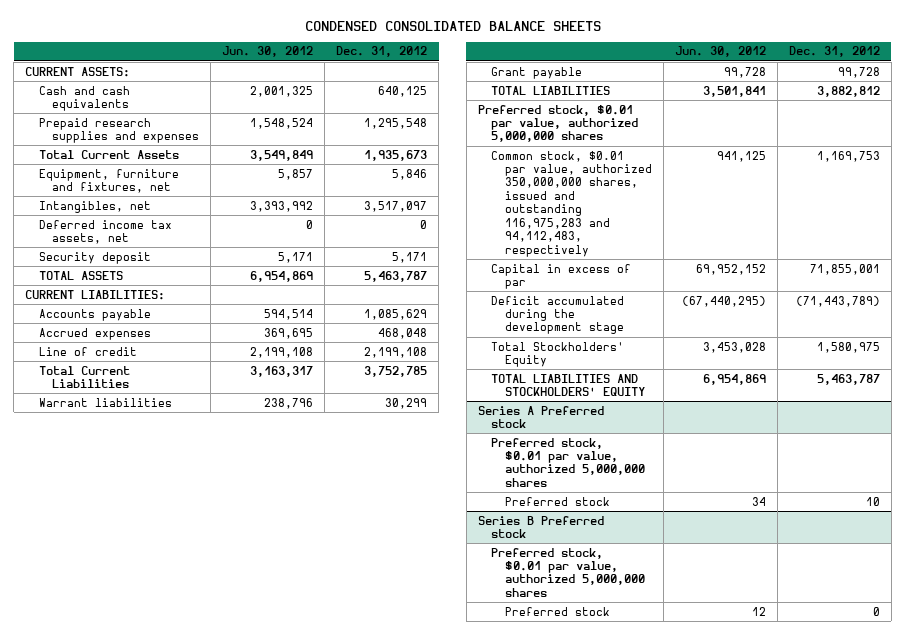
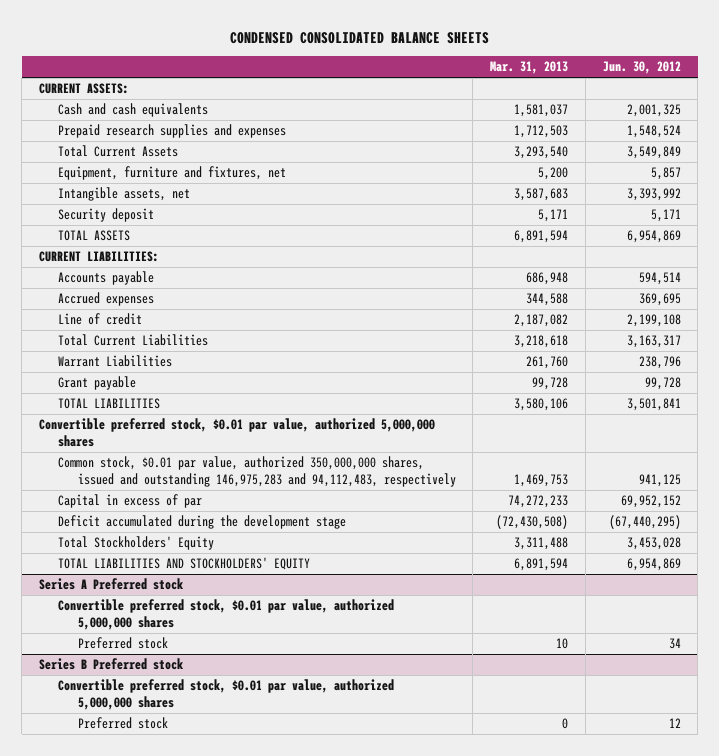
- | Jun. 30, 2012 | Dec. 31, 2012
+ | Mar. 31, 2013 | Jun. 30, 2012
- Intangibles, net | 3,393,992 | 3,517,097
- Deferred income tax assets, net | 0 | 0
+ Intangible assets, net | 3,587,683 | 3,393,992
- Warrant liabilities | 238,796 | 30,299
+ Warrant Liabilities | 261,760 | 238,796
- Preferred stock, $0.01 par value, authorized 5,000,000 shares
- Common stock, $0.01 par value, authorized 350,000,000 shares, issued and outstanding 116,975,283 and 94,112,483, respectively | 941,125 | 1,169,753
+ Convertible preferred stock, $0.01 par value, authorized 5,000,000 shares
+ Common stock, $0.01 par value, authorized 350,000,000 shares, issued and outstanding 146,975,283 and 94,112,483, respectively | 1,469,753 | 941,125
@ Series A Preferred stock
- Preferred stock, $0.01 par value, authorized 5,000,000 shares
+ Convertible preferred stock, $0.01 par value, authorized 5,000,000 shares
@ Series B Preferred stock
- Preferred stock, $0.01 par value, authorized 5,000,000 shares
+ Convertible preferred stock, $0.01 par value, authorized 5,000,000 shares

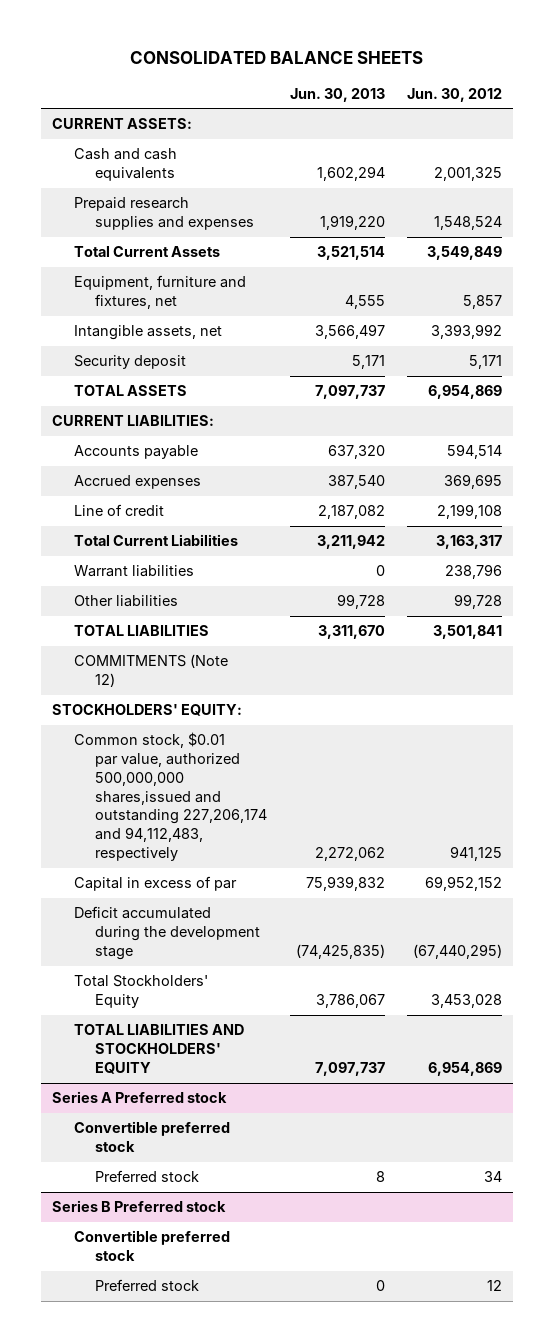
- CONDENSED CONSOLIDATED BALANCE SHEETS
+ CONSOLIDATED BALANCE SHEETS
- | Mar. 31, 2013 | Jun. 30, 2012
+ | Jun. 30, 2013 | Jun. 30, 2012
- Warrant Liabilities | 261,760 | 238,796
- Grant payable | 99,728 | 99,728
+ Warrant liabilities | 0 | 238,796
+ Other liabilities | 99,728 | 99,728
- Convertible preferred stock, $0.01 par value, authorized 5,000,000 shares
- Common stock, $0.01 par value, authorized 350,000,000 shares, issued and outstanding 146,975,283 and 94,112,483, respectively | 1,469,753 | 941,125
+ COMMITMENTS (Note 12)
+ STOCKHOLDERS' EQUITY:
+ Common stock, $0.01 par value, authorized 500,000,000 shares,issued and outstanding 227,206,174 and 94,112,483, respectively | 2,272,062 | 941,125
@ Series A Preferred stock
- Convertible preferred stock, $0.01 par value, authorized 5,000,000 shares
+ Convertible preferred stock
@ Series B Preferred stock
- Convertible preferred stock, $0.01 par value, authorized 5,000,000 shares
+ Convertible preferred stock

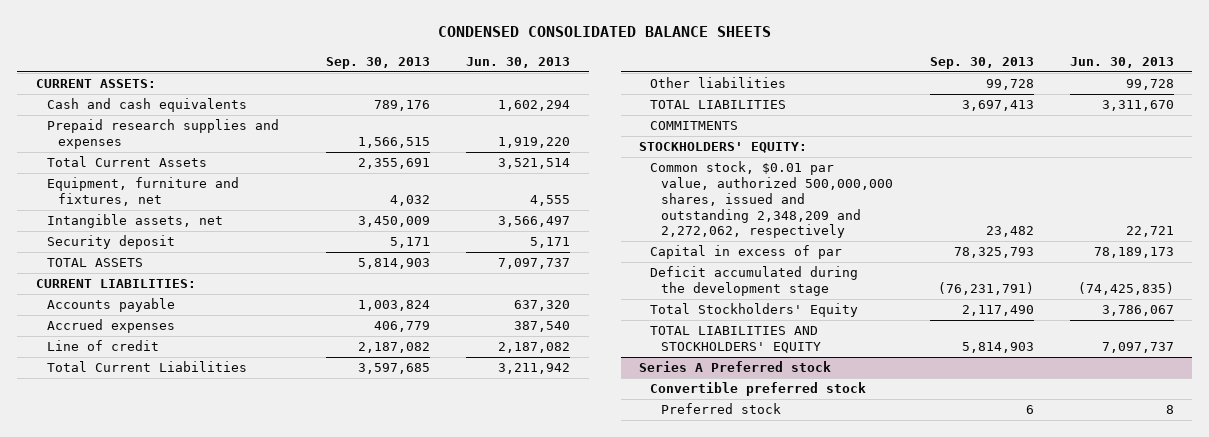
- CONSOLIDATED BALANCE SHEETS
+ CONDENSED CONSOLIDATED BALANCE SHEETS
- | Jun. 30, 2013 | Jun. 30, 2012
+ | Sep. 30, 2013 | Jun. 30, 2013
- Warrant liabilities | 0 | 238,796
- COMMITMENTS (Note 12)
+ COMMITMENTS
- Common stock, $0.01 par value, authorized 500,000,000 shares,issued and outstanding 227,206,174 and 94,112,483, respectively | 2,272,062 | 941,125
- Capital in excess of par | 75,939,832 | 69,952,152
+ Common stock, $0.01 par value, authorized 500,000,000 shares, issued and outstanding 2,348,209 and 2,272,062, respectively | 23,482 | 22,721
+ Capital in excess of par | 78,325,793 | 78,189,173
- Series B Preferred stock
- Convertible preferred stock
- Preferred stock | 0 | 12

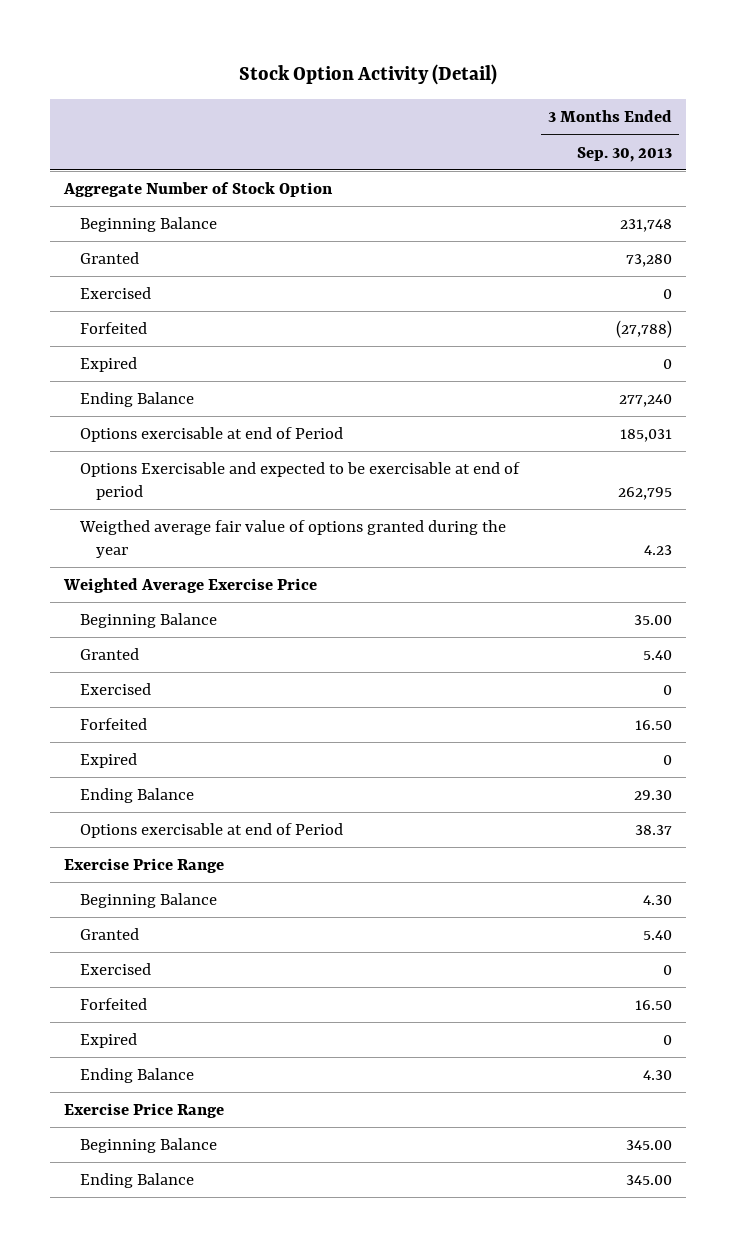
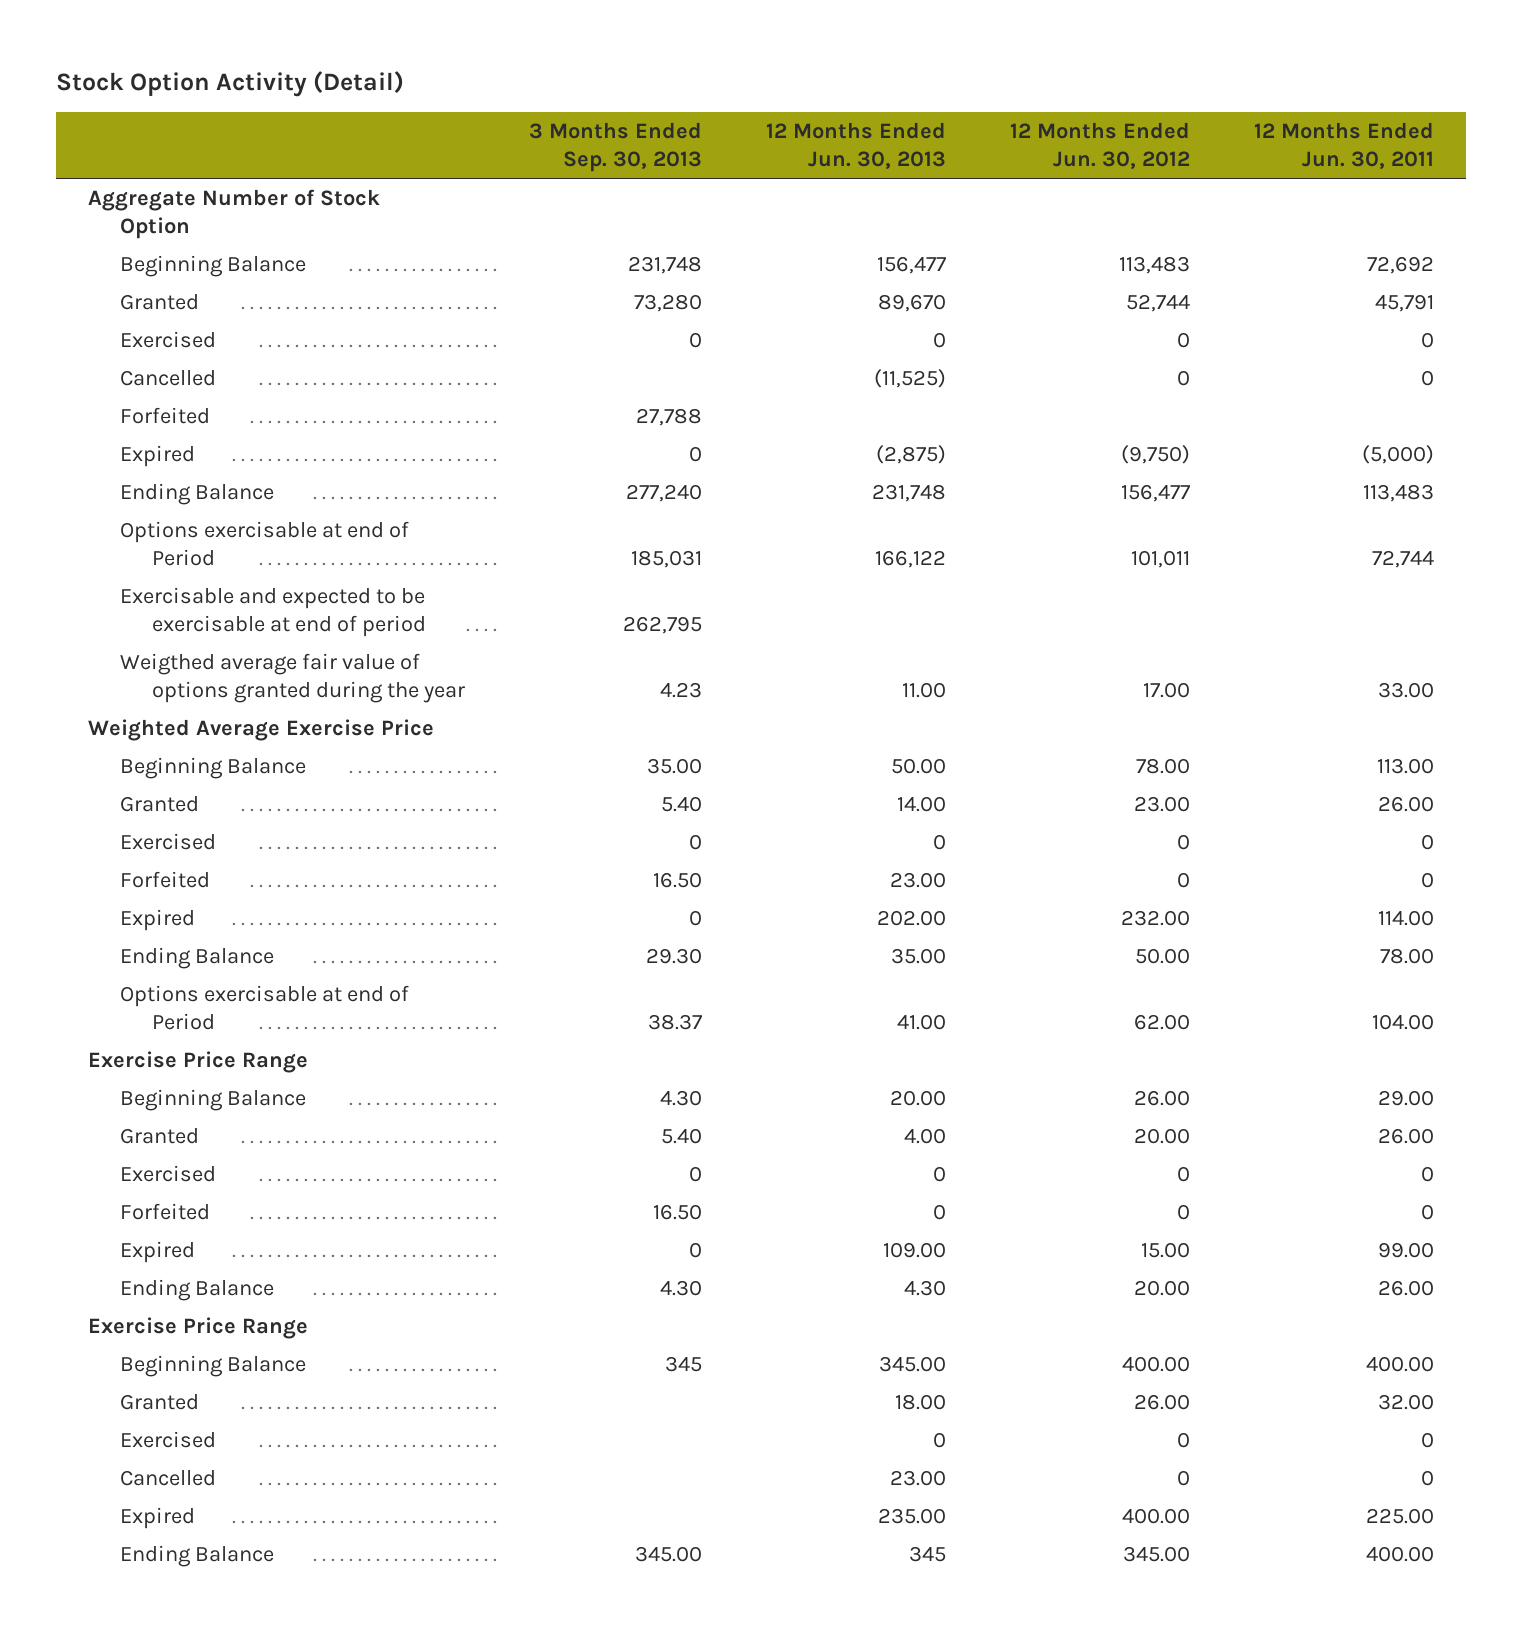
- | 3 Months Ended Sep. 30, 2013
+ | 3 Months Ended Sep. 30, 2013 | 12 Months Ended Jun. 30, 2013 | 12 Months Ended Jun. 30, 2012 | 12 Months Ended Jun. 30, 2011
- Forfeited | (27,788)
+ Cancelled | | (11,525) | 0 | 0
+ Forfeited | 27,788 | | |
- Options Exercisable and expected to be exercisable at end of period | 262,795
+ Exercisable and expected to be exercisable at end of period | 262,795 | | |
- Beginning Balance | 345.00
+ Beginning Balance | 345 | 345.00 | 400.00 | 400.00
+ Granted | | 18.00 | 26.00 | 32.00
+ Exercised | | 0 | 0 | 0
+ Cancelled | | 23.00 | 0 | 0
+ Expired | | 235.00 | 400.00 | 225.00

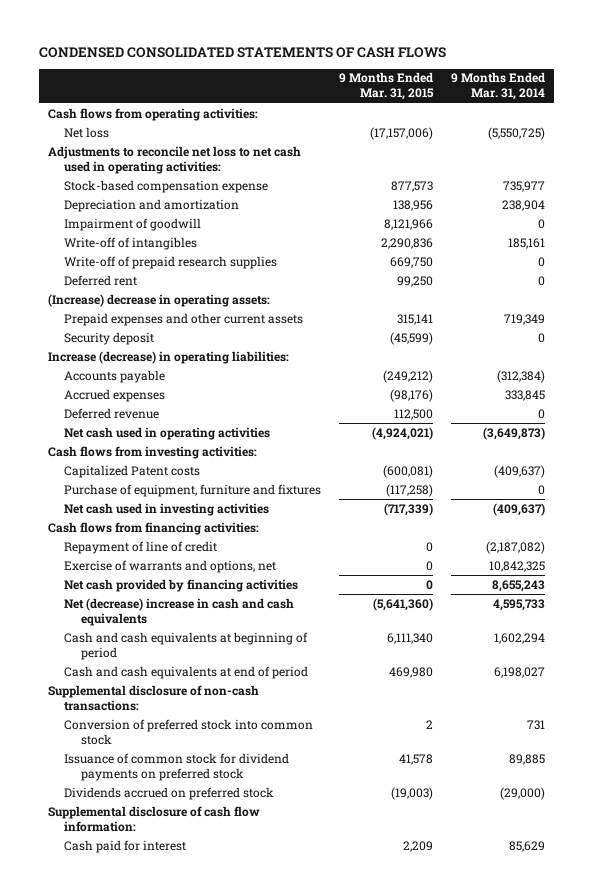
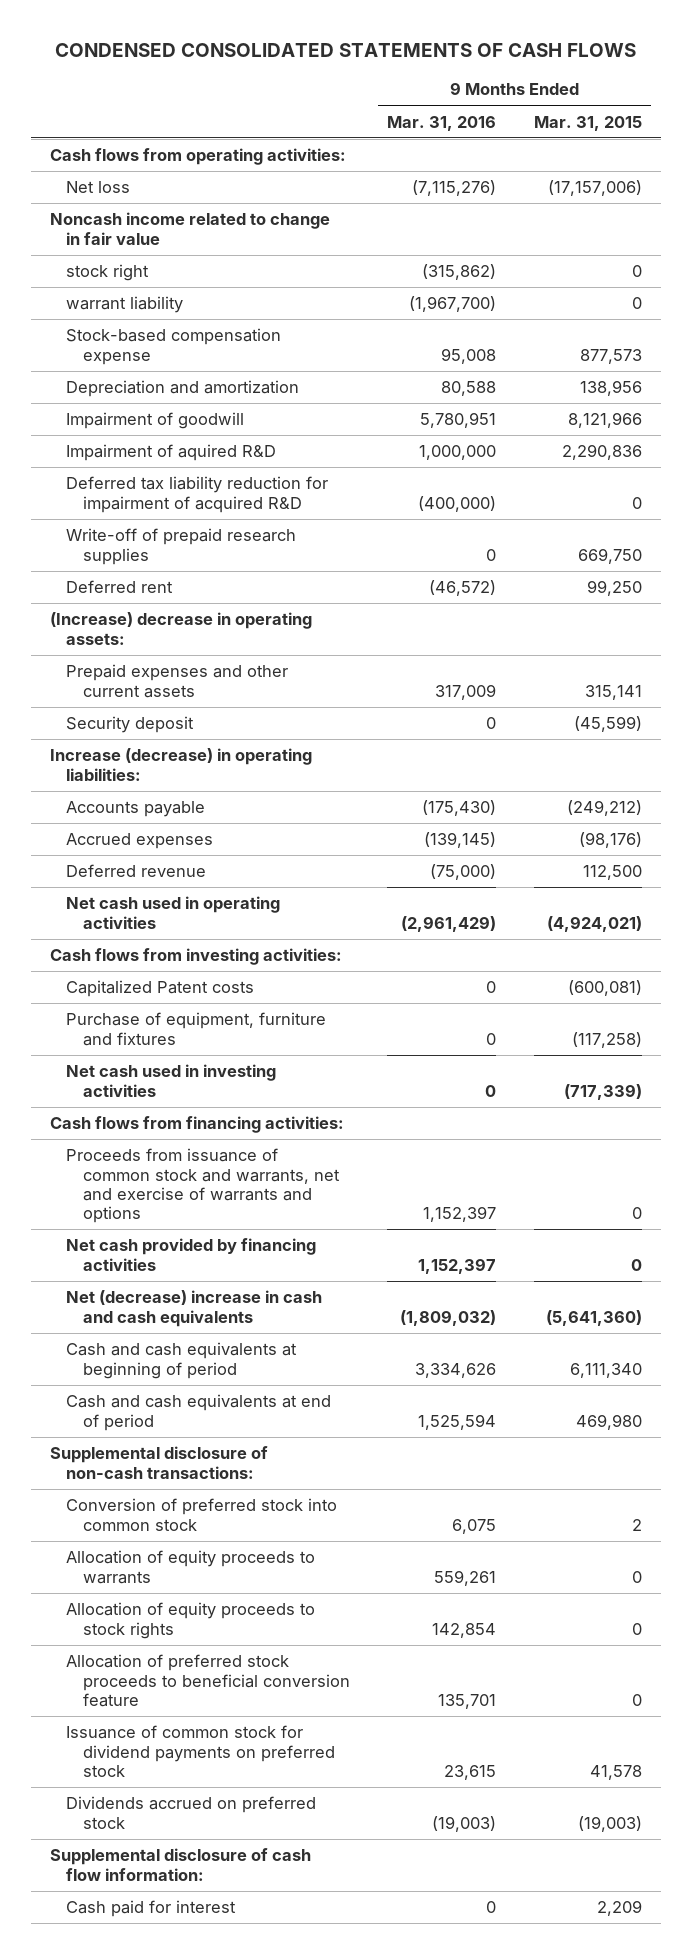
- | 9 Months Ended Mar. 31, 2015 | 9 Months Ended Mar. 31, 2014
+ | 9 Months Ended Mar. 31, 2016 | 9 Months Ended Mar. 31, 2015
- Adjustments to reconcile net loss to net cash used in operating activities:
+ Noncash income related to change in fair value
+ stock right | (315,862) | 0
+ warrant liability | (1,967,700) | 0
- Write-off of intangibles | 2,290,836 | 185,161
+ Impairment of aquired R&D | 1,000,000 | 2,290,836
+ Deferred tax liability reduction for impairment of acquired R&D | (400,000) | 0
- Repayment of line of credit | 0 | (2,187,082)
- Exercise of warrants and options, net | 0 | 10,842,325
+ Proceeds from issuance of common stock and warrants, net and exercise of warrants and options | 1,152,397 | 0
+ Allocation of equity proceeds to warrants | 559,261 | 0
+ Allocation of equity proceeds to stock rights | 142,854 | 0
+ Allocation of preferred stock proceeds to beneficial conversion feature | 135,701 | 0

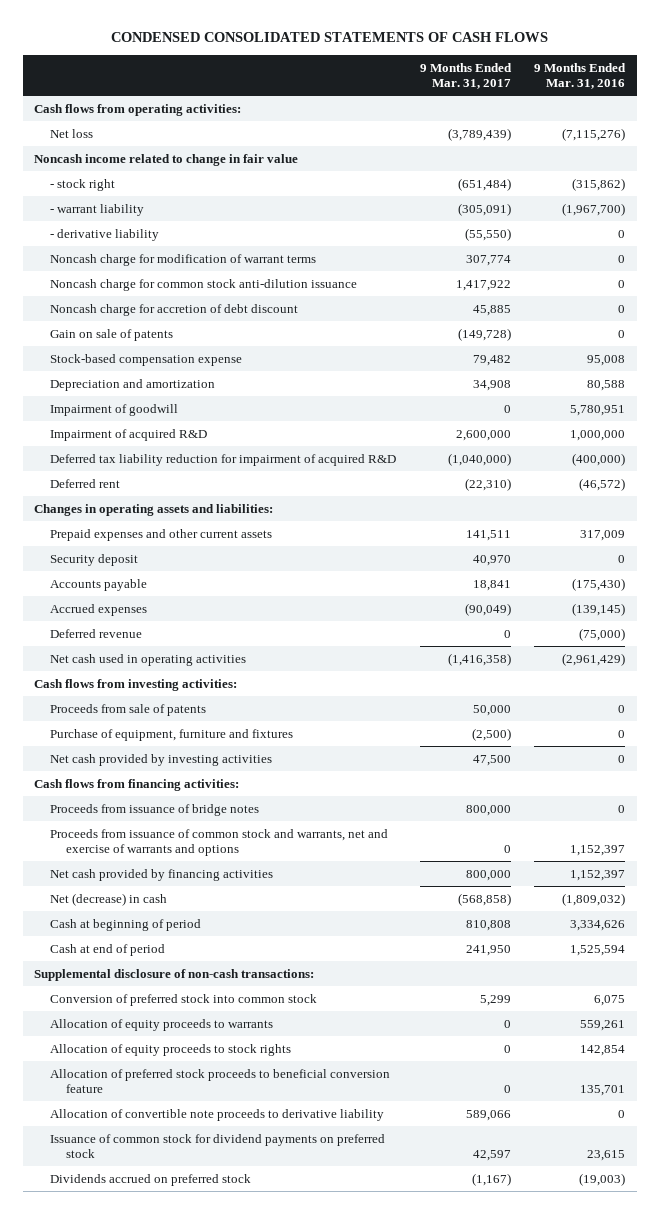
- | 9 Months Ended Mar. 31, 2016 | 9 Months Ended Mar. 31, 2015
+ | 9 Months Ended Mar. 31, 2017 | 9 Months Ended Mar. 31, 2016
- stock right | (315,862) | 0
- warrant liability | (1,967,700) | 0
+ - stock right | (651,484) | (315,862)
+ - warrant liability | (305,091) | (1,967,700)
+ - derivative liability | (55,550) | 0
+ Noncash charge for modification of warrant terms | 307,774 | 0
+ Noncash charge for common stock anti-dilution issuance | 1,417,922 | 0
+ Noncash charge for accretion of debt discount | 45,885 | 0
+ Gain on sale of patents | (149,728) | 0
- Impairment of aquired R&D | 1,000,000 | 2,290,836
+ Impairment of acquired R&D | 2,600,000 | 1,000,000
- Write-off of prepaid research supplies | 0 | 669,750
- (Increase) decrease in operating assets:
+ Changes in operating assets and liabilities:
- Increase (decrease) in operating liabilities:
- Capitalized Patent costs | 0 | (600,081)
+ Proceeds from sale of patents | 50,000 | 0
- Net cash used in investing activities | 0 | (717,339)
+ Net cash provided by investing activities | 47,500 | 0
+ Proceeds from issuance of bridge notes | 800,000 | 0
- Net (decrease) increase in cash and cash equivalents | (1,809,032) | (5,641,360)
- Cash and cash equivalents at beginning of period | 3,334,626 | 6,111,340
- Cash and cash equivalents at end of period | 1,525,594 | 469,980
+ Net (decrease) in cash | (568,858) | (1,809,032)
+ Cash at beginning of period | 810,808 | 3,334,626
+ Cash at end of period | 241,950 | 1,525,594
+ Allocation of convertible note proceeds to derivative liability | 589,066 | 0
- Supplemental disclosure of cash flow information:
- Cash paid for interest | 0 | 2,209

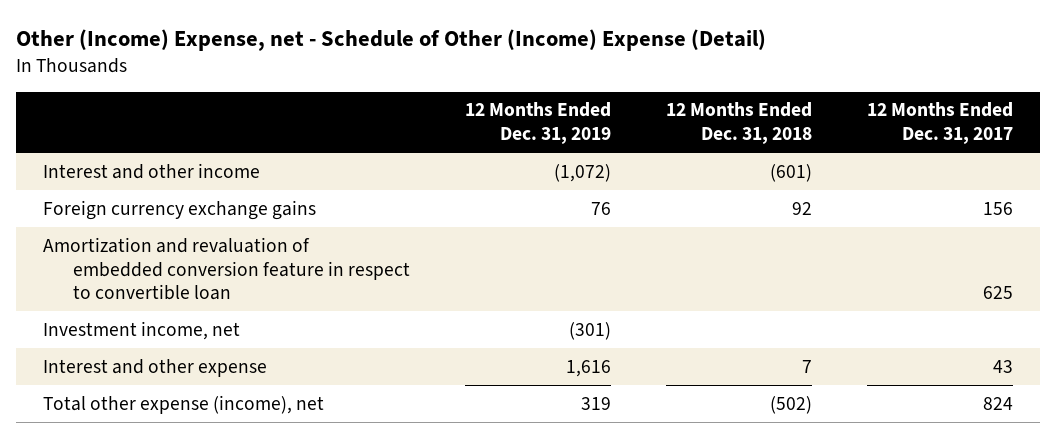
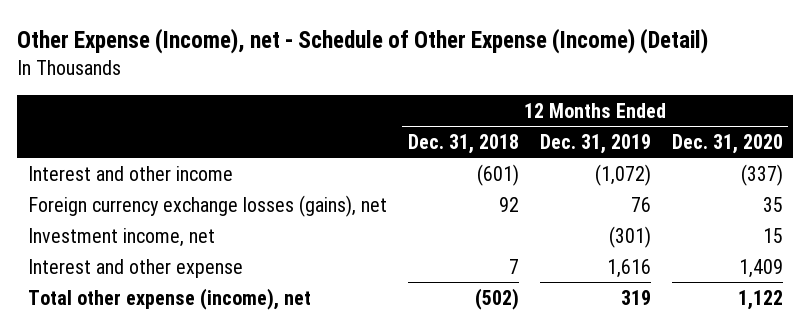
- Other (Income) Expense, net - Schedule of Other (Income) Expense (Detail)
+ Other Expense (Income), net - Schedule of Other Expense (Income) (Detail)
- | 12 Months Ended Dec. 31, 2019 | 12 Months Ended Dec. 31, 2018 | 12 Months Ended Dec. 31, 2017
+ | 12 Months Ended Dec. 31, 2018 | 12 Months Ended Dec. 31, 2019 | 12 Months Ended Dec. 31, 2020
- Foreign currency exchange gains | 76 | 92 | 156
- Amortization and revaluation of embedded conversion feature in respect to convertible loan | | | 625
+ Foreign currency exchange losses (gains), net | 92 | 76 | 35

